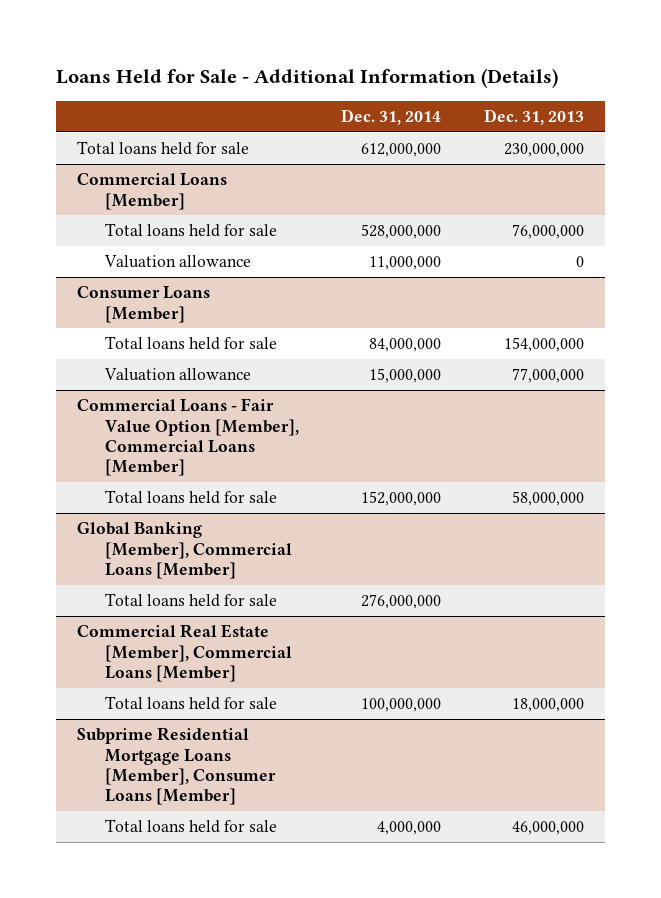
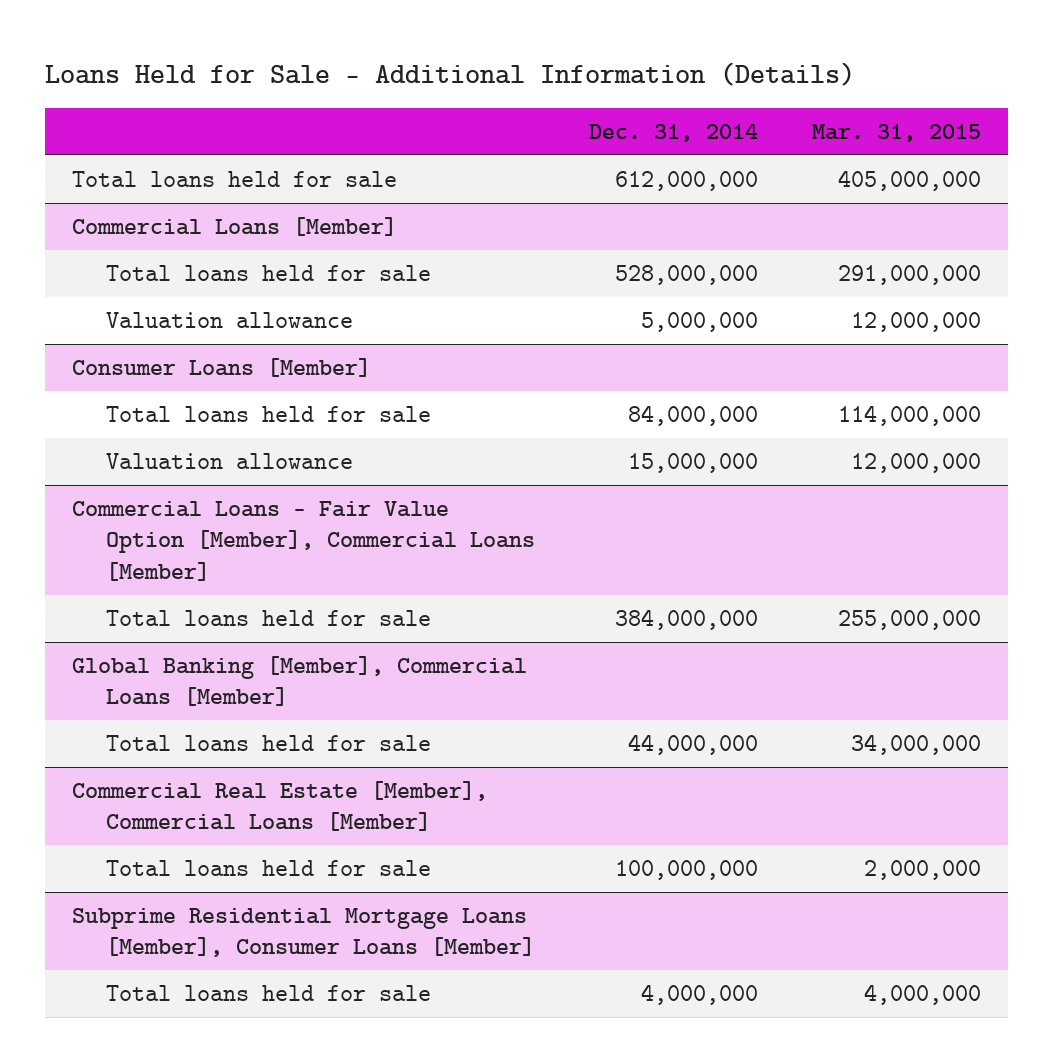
- | Dec. 31, 2014 | Dec. 31, 2013
+ | Dec. 31, 2014 | Mar. 31, 2015
@ Commercial Loans [Member]
- Valuation allowance | 11,000,000 | 0
+ Valuation allowance | 5,000,000 | 12,000,000
@ Commercial Loans - Fair Value Option [Member], Commercial Loans [Member]
- Total loans held for sale | 152,000,000 | 58,000,000
+ Total loans held for sale | 384,000,000 | 255,000,000
@ Global Banking [Member], Commercial Loans [Member]
- Total loans held for sale | 276,000,000 |
+ Total loans held for sale | 44,000,000 | 34,000,000

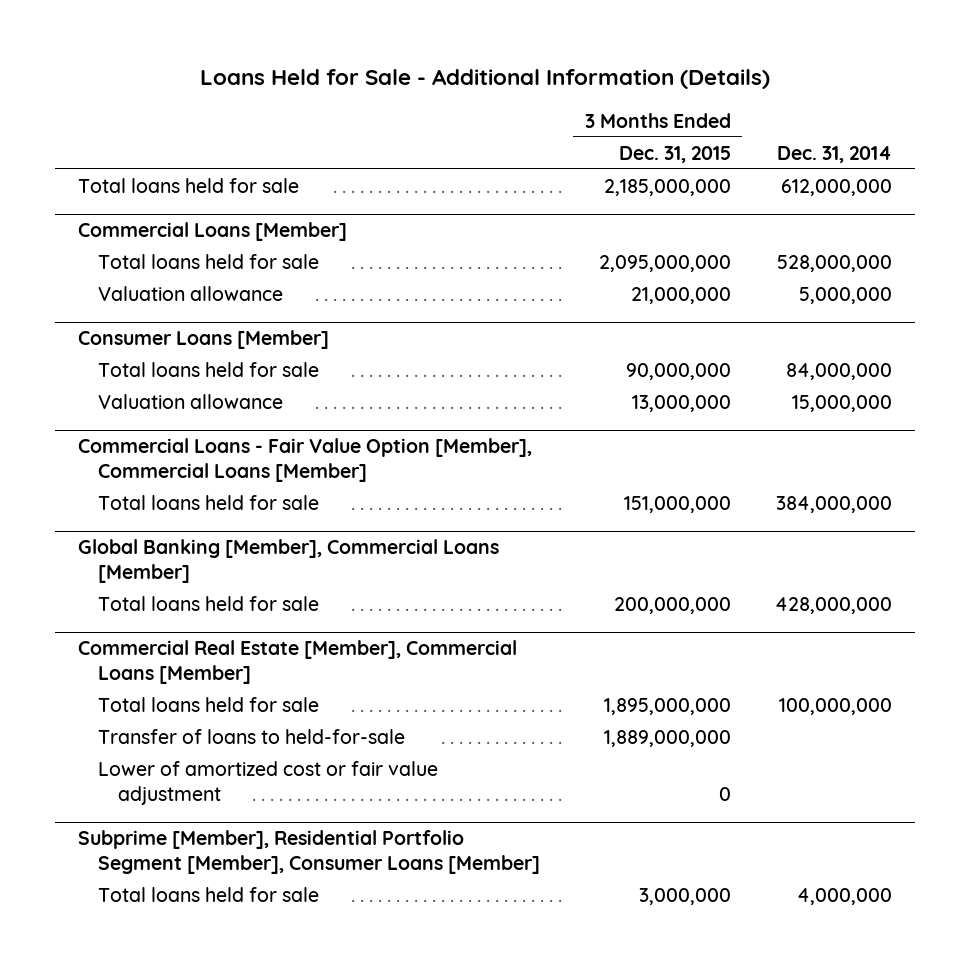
- | Dec. 31, 2014 | Mar. 31, 2015
+ | 3 Months Ended Dec. 31, 2015 | Dec. 31, 2014
@ Global Banking [Member], Commercial Loans [Member]
- Total loans held for sale | 44,000,000 | 34,000,000
+ Total loans held for sale | 200,000,000 | 428,000,000
- Subprime Residential Mortgage Loans [Member], Consumer Loans [Member]
@ Commercial Real Estate [Member], Commercial Loans [Member]
+ Transfer of loans to held-for-sale | 1,889,000,000 |
+ Lower of amortized cost or fair value adjustment | 0 |
+ Subprime [Member], Residential Portfolio Segment [Member], Consumer Loans [Member]

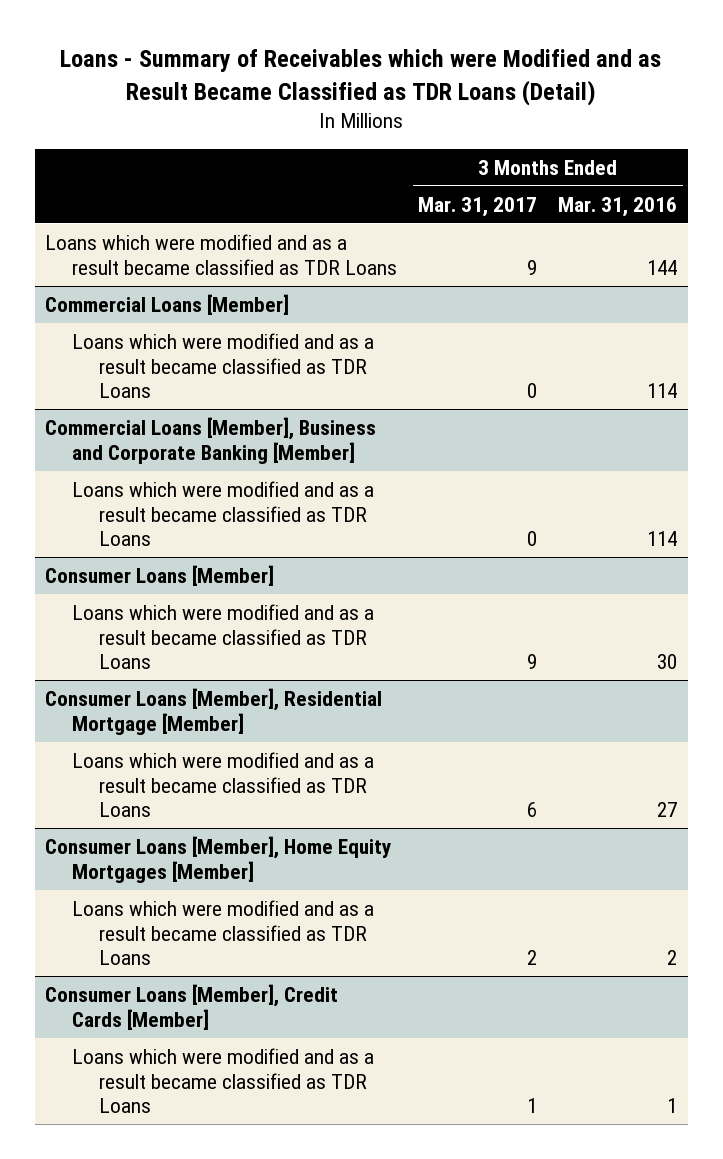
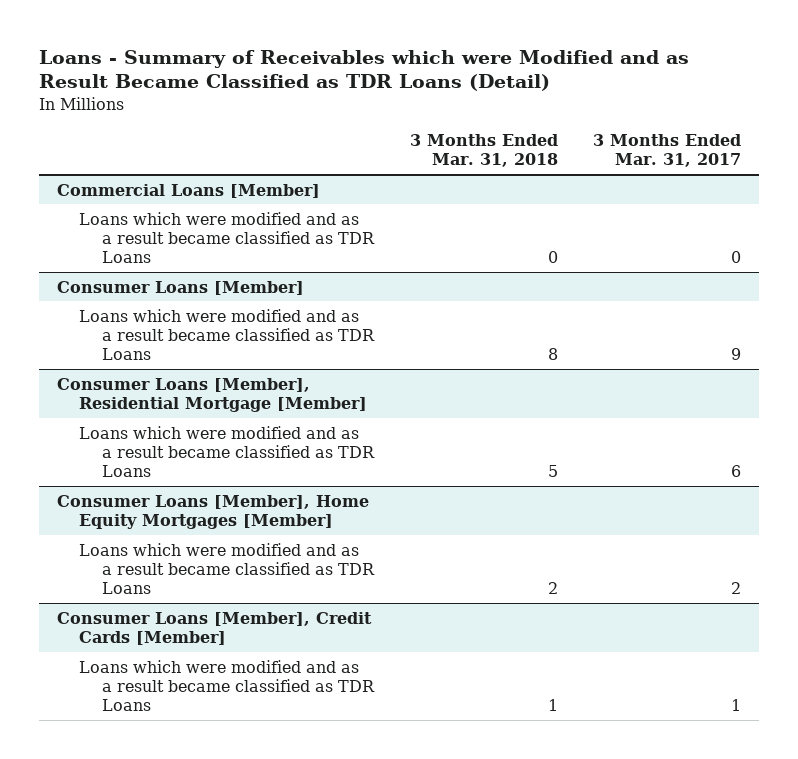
- | 3 Months Ended Mar. 31, 2017 | 3 Months Ended Mar. 31, 2016
+ | 3 Months Ended Mar. 31, 2018 | 3 Months Ended Mar. 31, 2017
- Loans which were modified and as a result became classified as TDR Loans | 9 | 144
- Commercial Loans [Member], Business and Corporate Banking [Member]
- Loans which were modified and as a result became classified as TDR Loans | 0 | 114

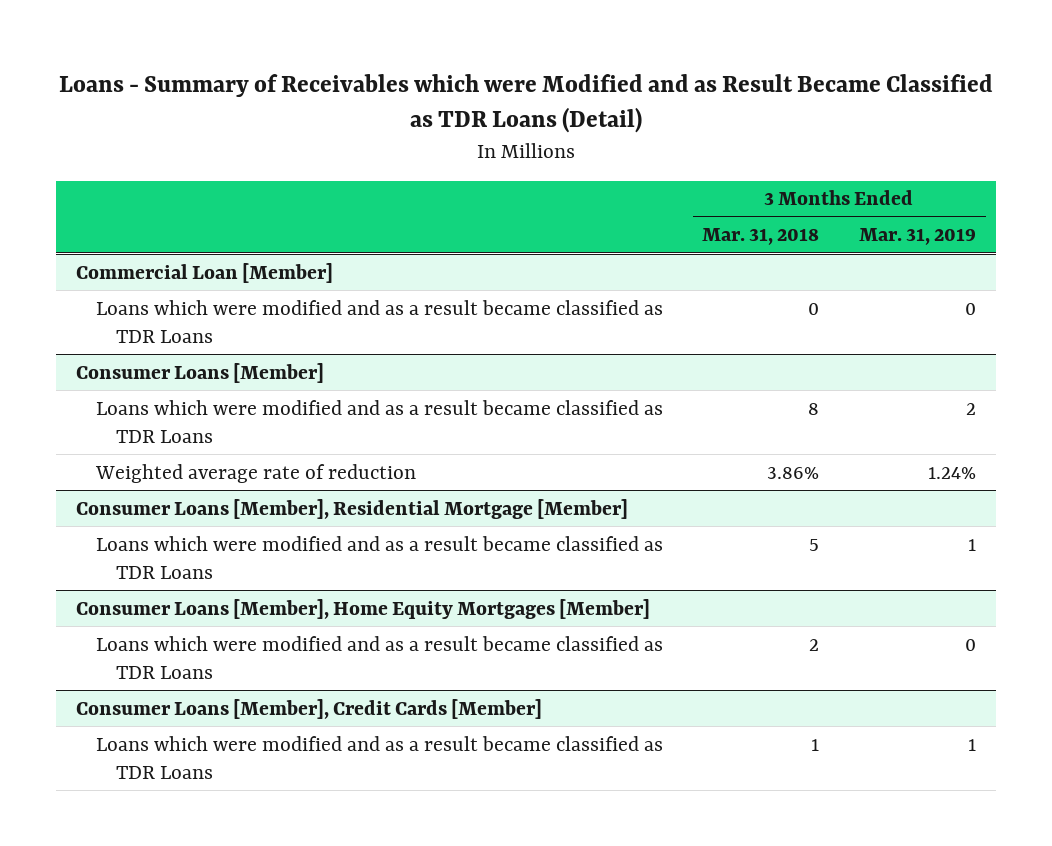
- | 3 Months Ended Mar. 31, 2018 | 3 Months Ended Mar. 31, 2017
+ | 3 Months Ended Mar. 31, 2018 | 3 Months Ended Mar. 31, 2019
- Commercial Loans [Member]
+ Commercial Loan [Member]
@ Consumer Loans [Member]
+ Weighted average rate of reduction | 3.86% | 1.24%

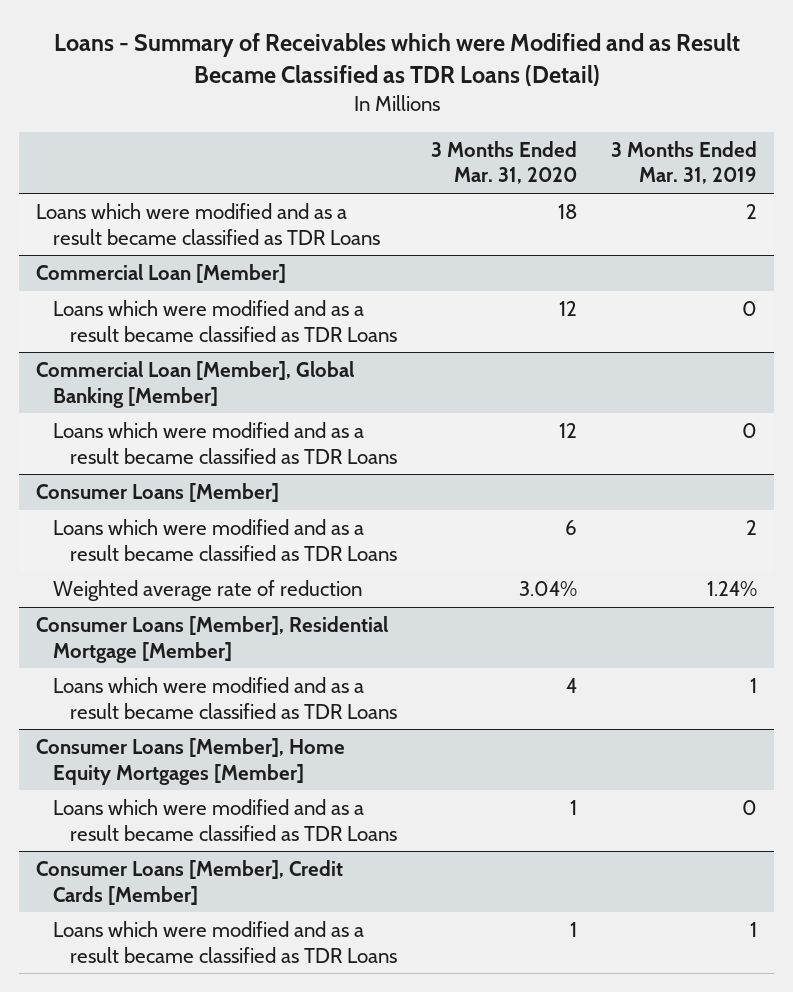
- | 3 Months Ended Mar. 31, 2018 | 3 Months Ended Mar. 31, 2019
+ | 3 Months Ended Mar. 31, 2020 | 3 Months Ended Mar. 31, 2019
+ Loans which were modified and as a result became classified as TDR Loans | 18 | 2
+ Commercial Loan [Member], Global Banking [Member]
+ Loans which were modified and as a result became classified as TDR Loans | 12 | 0

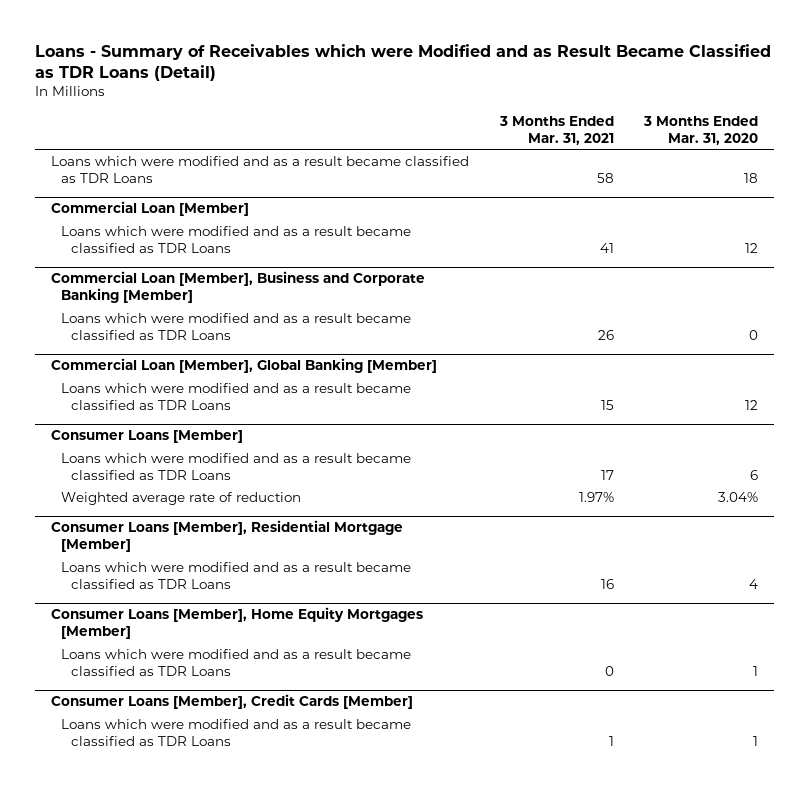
- | 3 Months Ended Mar. 31, 2020 | 3 Months Ended Mar. 31, 2019
+ | 3 Months Ended Mar. 31, 2021 | 3 Months Ended Mar. 31, 2020
+ Commercial Loan [Member], Business and Corporate Banking [Member]
+ Loans which were modified and as a result became classified as TDR Loans | 26 | 0

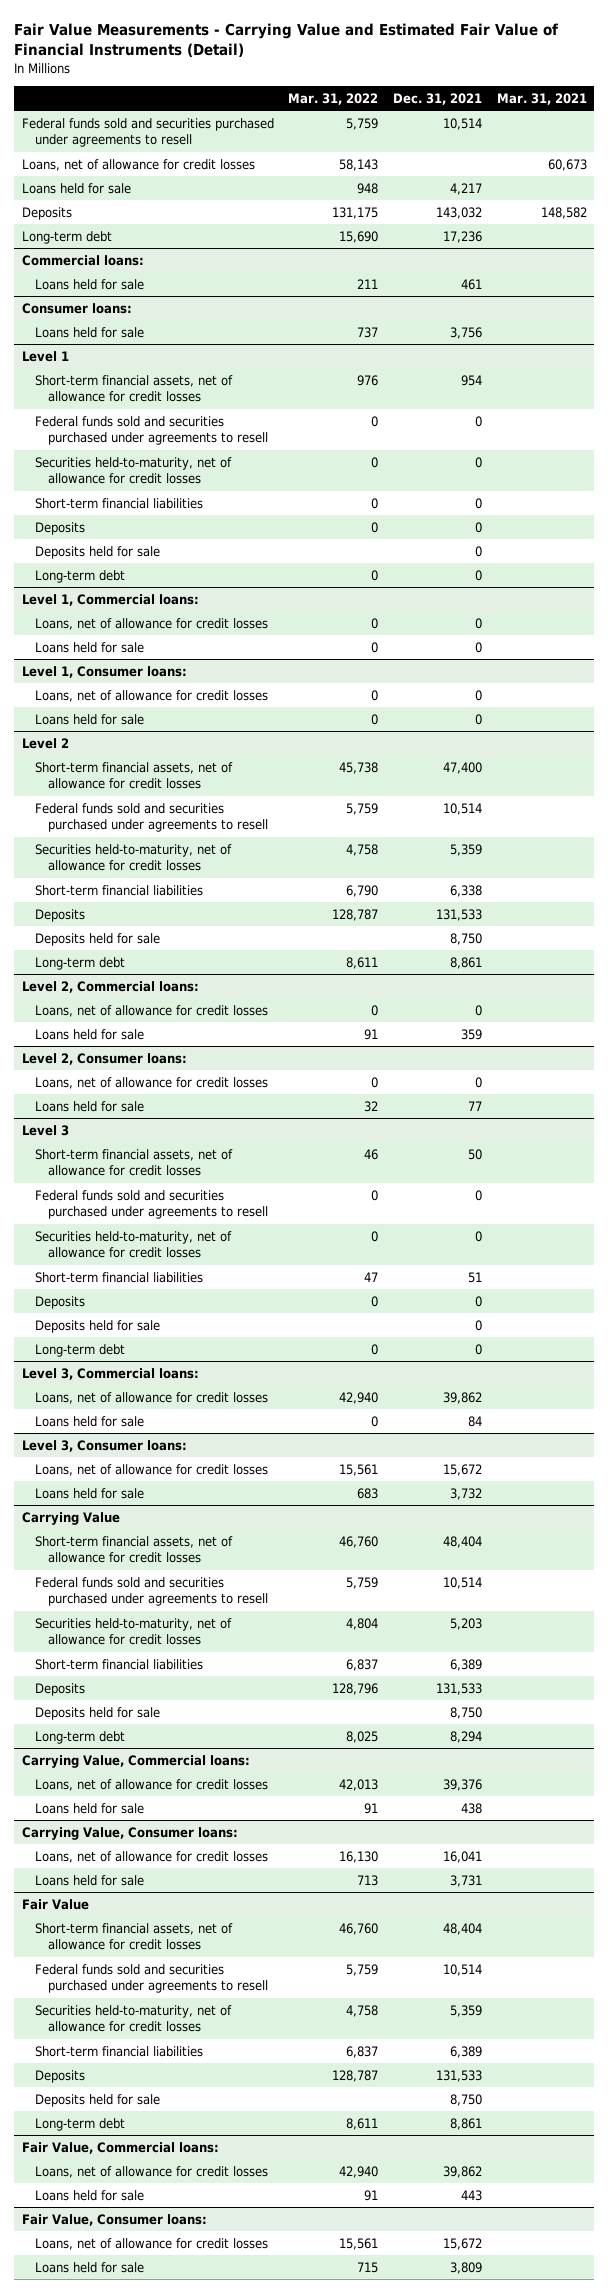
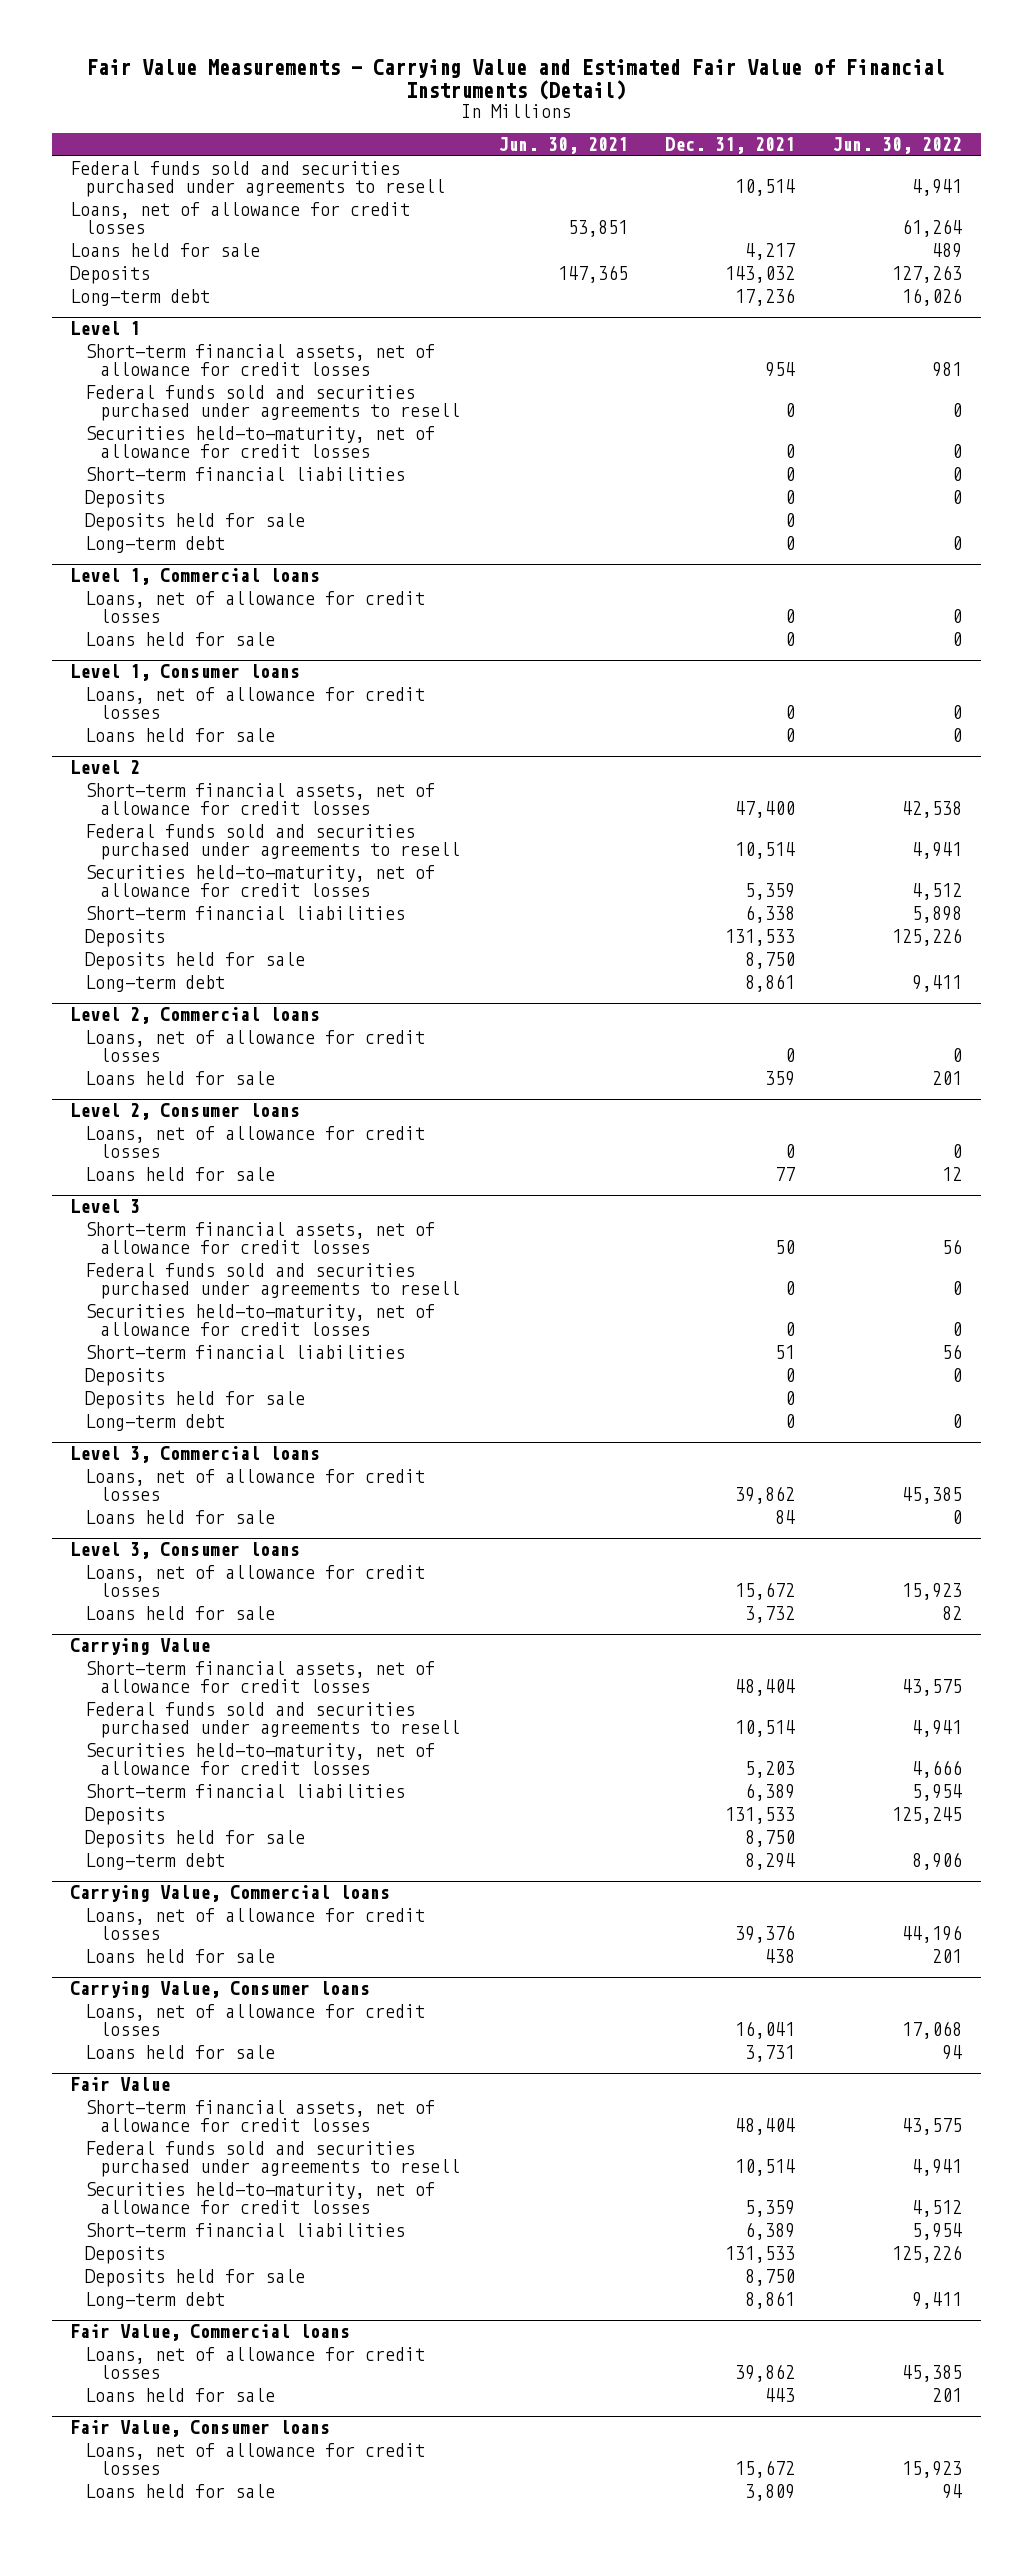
- | Mar. 31, 2022 | Dec. 31, 2021 | Mar. 31, 2021
+ | Jun. 30, 2021 | Dec. 31, 2021 | Jun. 30, 2022
- Commercial loans:
- Loans held for sale | 211 | 461 |
- Consumer loans:
- Loans held for sale | 737 | 3,756 |
- Level 1, Commercial loans:
+ Level 1, Commercial loans
- Level 1, Consumer loans:
+ Level 1, Consumer loans
- Level 2, Commercial loans:
+ Level 2, Commercial loans
- Level 2, Consumer loans:
+ Level 2, Consumer loans
- Level 3, Commercial loans:
+ Level 3, Commercial loans
- Level 3, Consumer loans:
+ Level 3, Consumer loans
- Carrying Value, Commercial loans:
+ Carrying Value, Commercial loans
- Carrying Value, Consumer loans:
+ Carrying Value, Consumer loans
- Fair Value, Commercial loans:
+ Fair Value, Commercial loans
- Fair Value, Consumer loans:
+ Fair Value, Consumer loans

